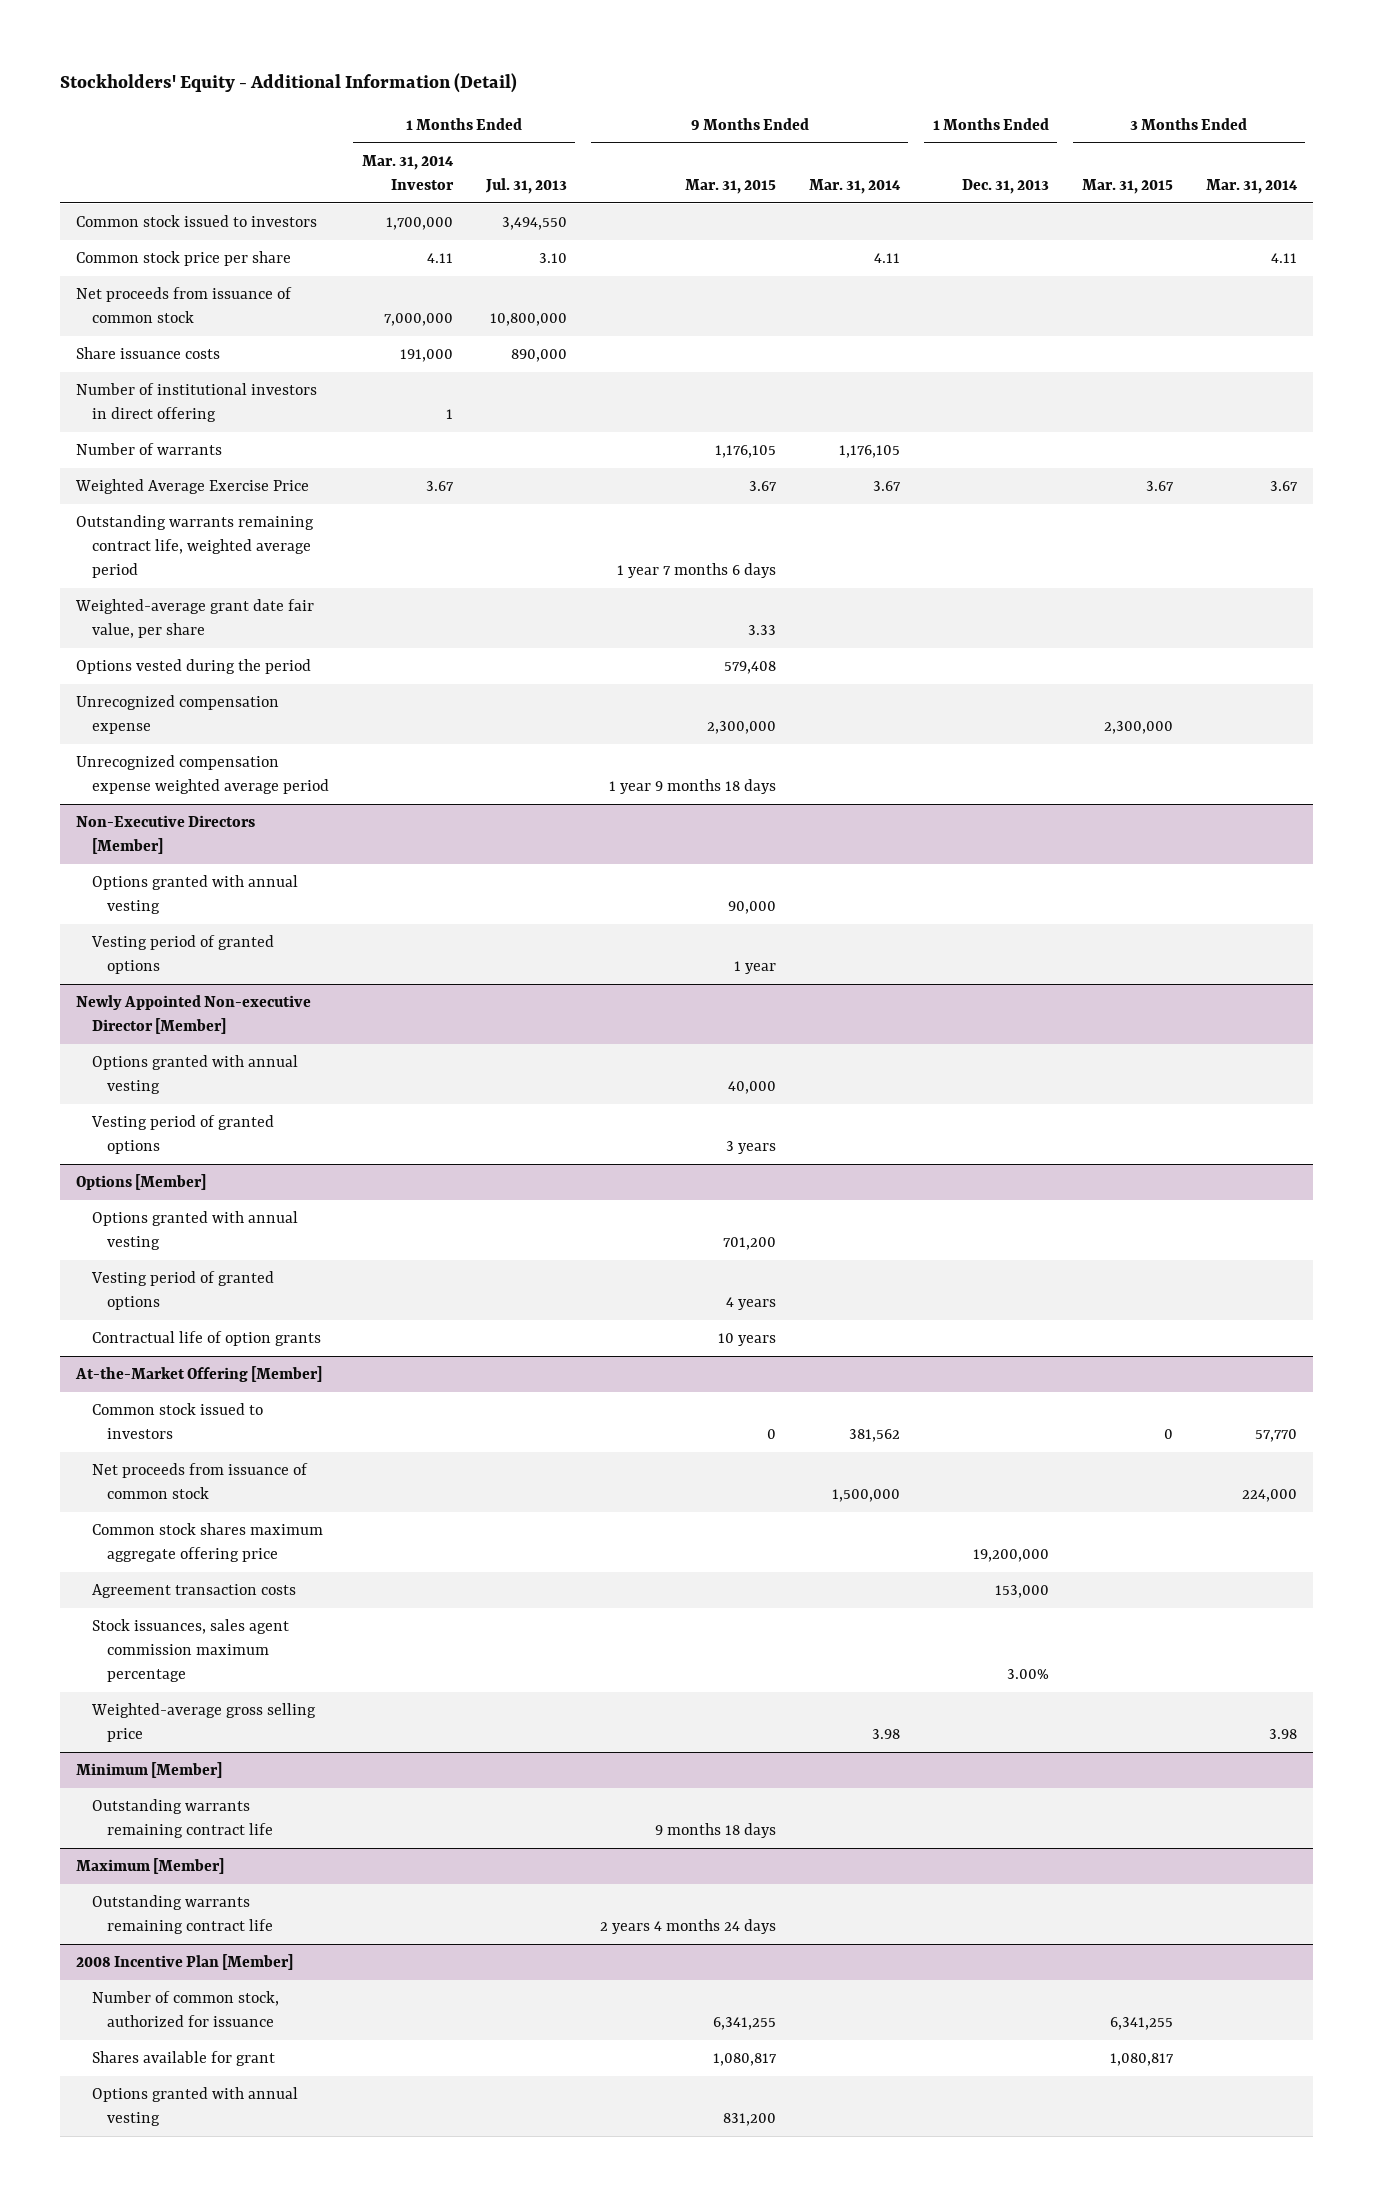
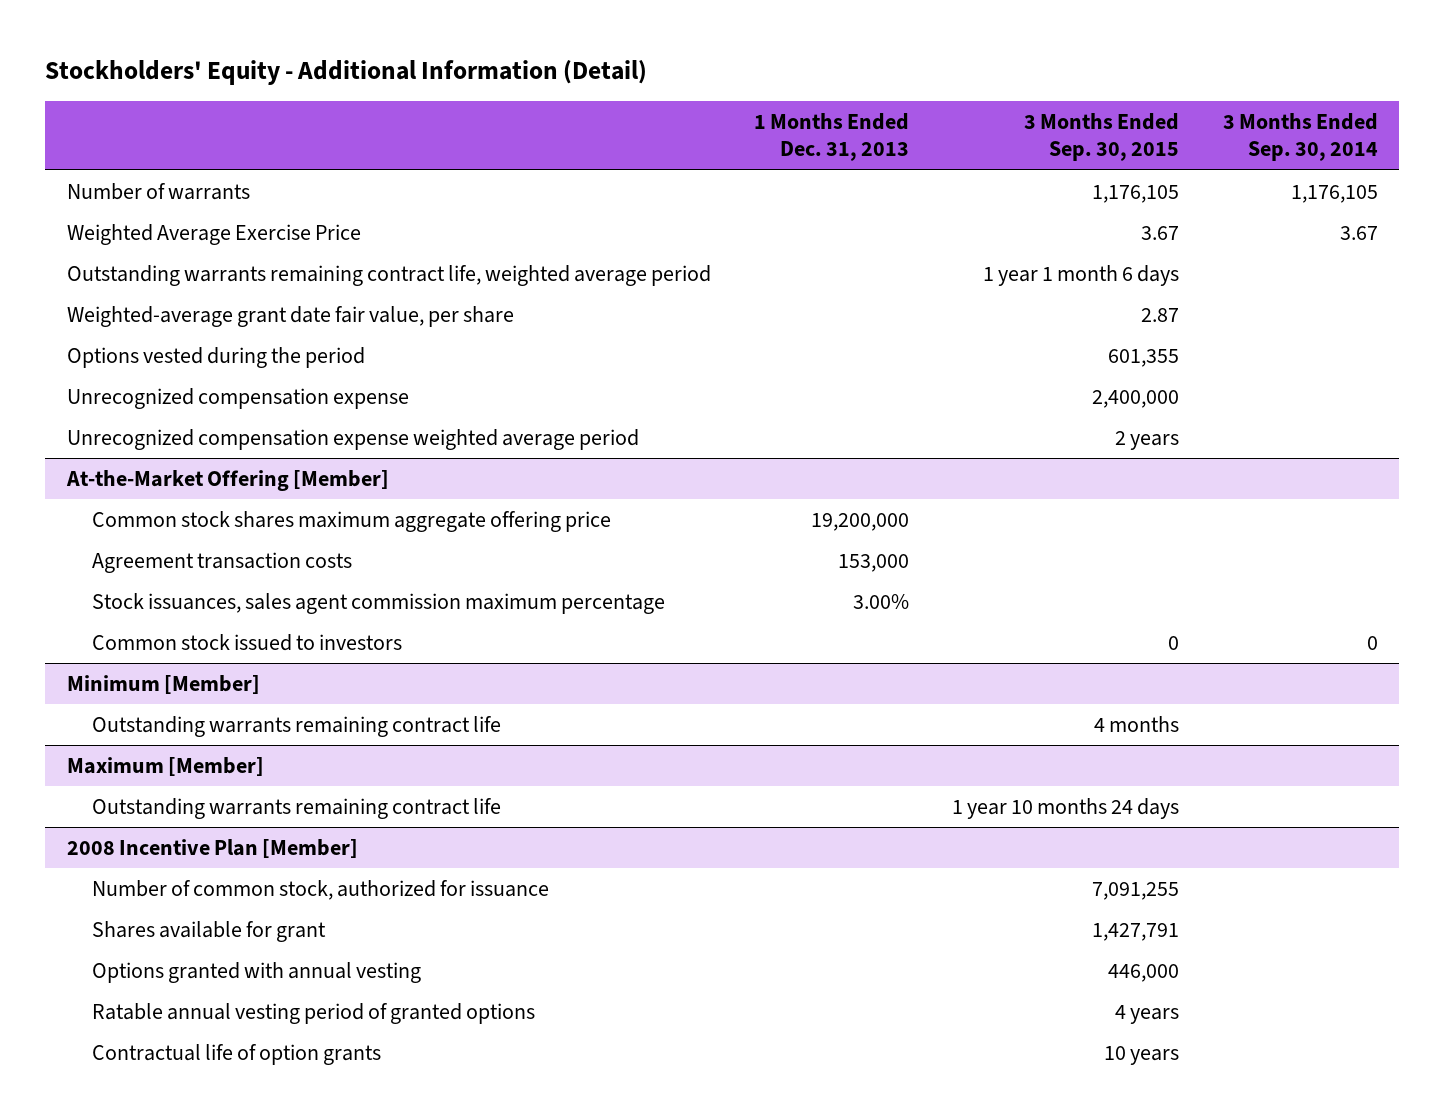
- | 1 Months Ended Mar. 31, 2014 Investor | 1 Months Ended Jul. 31, 2013 | 9 Months Ended Mar. 31, 2015 | 9 Months Ended Mar. 31, 2014 | 1 Months Ended Dec. 31, 2013 | 3 Months Ended Mar. 31, 2015 | 3 Months Ended Mar. 31, 2014
+ | 1 Months Ended Dec. 31, 2013 | 3 Months Ended Sep. 30, 2015 | 3 Months Ended Sep. 30, 2014
- Common stock issued to investors | 1,700,000 | 3,494,550 | | | | |
- Common stock price per share | 4.11 | 3.10 | | 4.11 | | | 4.11
- Net proceeds from issuance of common stock | 7,000,000 | 10,800,000 | | | | |
- Share issuance costs | 191,000 | 890,000 | | | | |
- Number of institutional investors in direct offering | 1 | | | | | |
- Non-Executive Directors [Member]
- Options granted with annual vesting | | | 90,000 | | | |
- Vesting period of granted options | | | 1 year | | | |
- Newly Appointed Non-executive Director [Member]
- Options granted with annual vesting | | | 40,000 | | | |
- Vesting period of granted options | | | 3 years | | | |
- Options [Member]
- Options granted with annual vesting | | | 701,200 | | | |
- Vesting period of granted options | | | 4 years | | | |
- Contractual life of option grants | | | 10 years | | | |
@ At-the-Market Offering [Member]
- Net proceeds from issuance of common stock | | | | 1,500,000 | | | 224,000
- Weighted-average gross selling price | | | | 3.98 | | | 3.98
moved down: Common stock issued to investors | | 0 | 0
@ 2008 Incentive Plan [Member]
+ Ratable annual vesting period of granted options | | 4 years |
+ Contractual life of option grants | | 10 years |

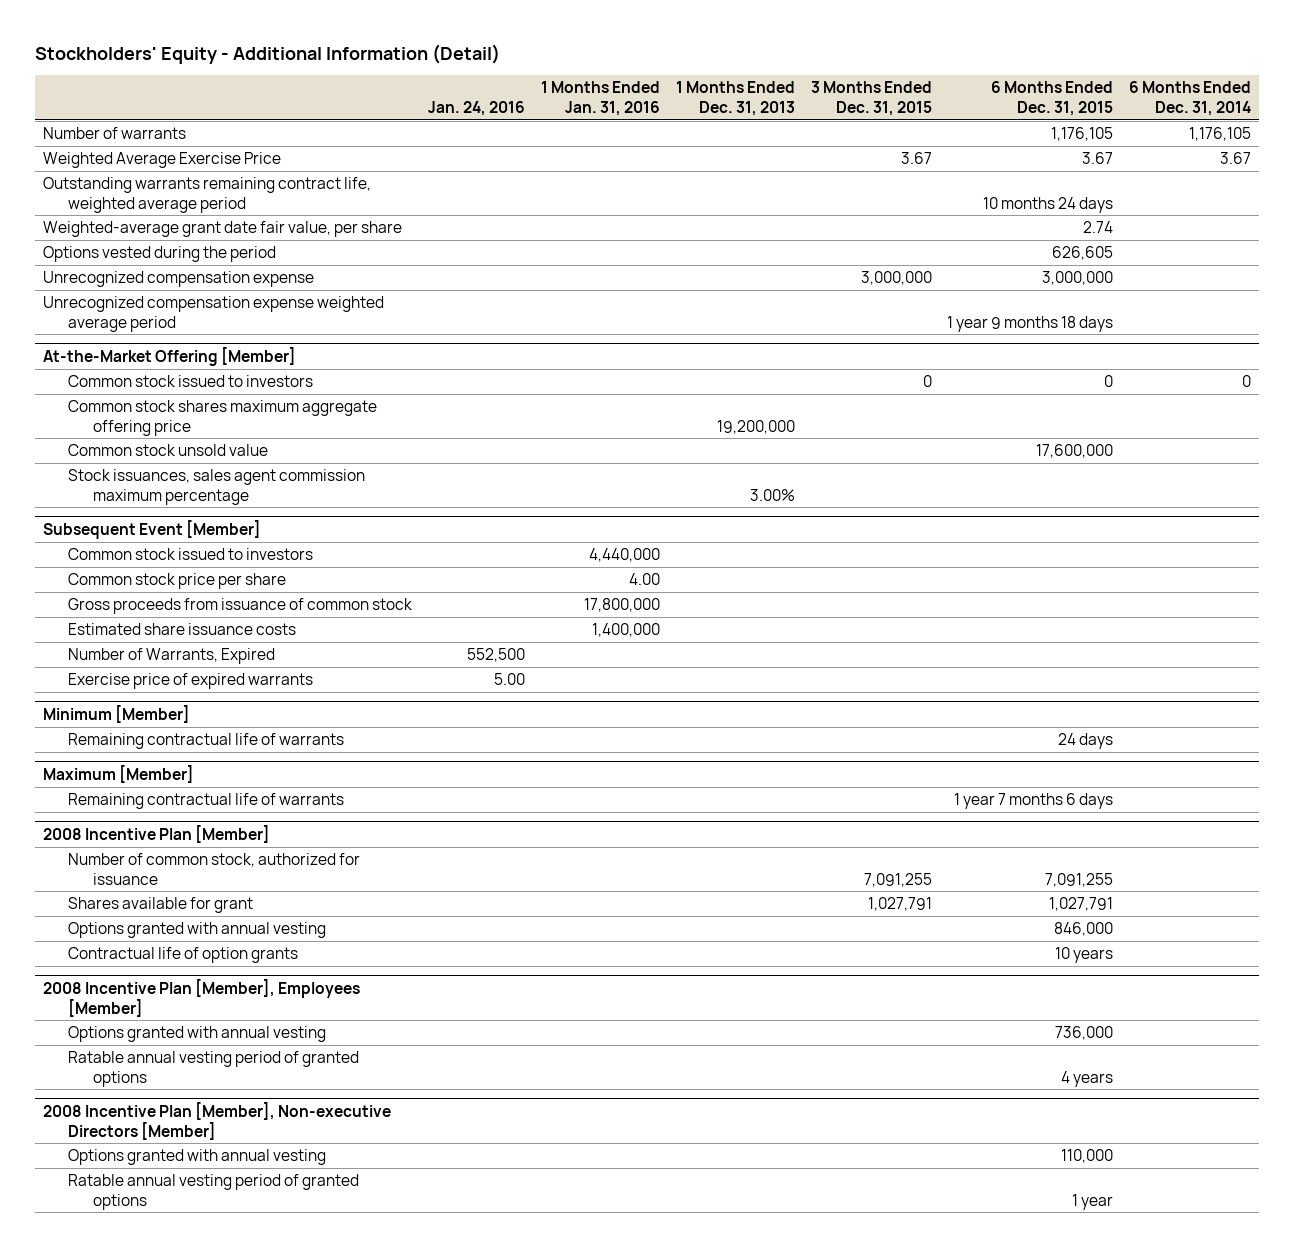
- | 1 Months Ended Dec. 31, 2013 | 3 Months Ended Sep. 30, 2015 | 3 Months Ended Sep. 30, 2014
+ | Jan. 24, 2016 | 1 Months Ended Jan. 31, 2016 | 1 Months Ended Dec. 31, 2013 | 3 Months Ended Dec. 31, 2015 | 6 Months Ended Dec. 31, 2015 | 6 Months Ended Dec. 31, 2014
@ At-the-Market Offering [Member]
moved up: Common stock issued to investors | | | | 0 | 0 | 0
- Agreement transaction costs | 153,000 | |
+ Common stock unsold value | | | | | 17,600,000 |
+ Subsequent Event [Member]
+ Common stock issued to investors | | 4,440,000 | | | |
+ Common stock price per share | | 4.00 | | | |
+ Gross proceeds from issuance of common stock | | 17,800,000 | | | |
+ Estimated share issuance costs | | 1,400,000 | | | |
+ Number of Warrants, Expired | 552,500 | | | | |
+ Exercise price of expired warrants | 5.00 | | | | |
@ Minimum [Member]
- Outstanding warrants remaining contract life | | 4 months |
+ Remaining contractual life of warrants | | | | | 24 days |
@ Maximum [Member]
- Outstanding warrants remaining contract life | | 1 year 10 months 24 days |
+ Remaining contractual life of warrants | | | | | 1 year 7 months 6 days |
@ 2008 Incentive Plan [Member]
- Ratable annual vesting period of granted options | | 4 years |
+ 2008 Incentive Plan [Member], Employees [Member]
+ Options granted with annual vesting | | | | | 736,000 |
+ Ratable annual vesting period of granted options | | | | | 4 years |
+ 2008 Incentive Plan [Member], Non-executive Directors [Member]
+ Options granted with annual vesting | | | | | 110,000 |
+ Ratable annual vesting period of granted options | | | | | 1 year |

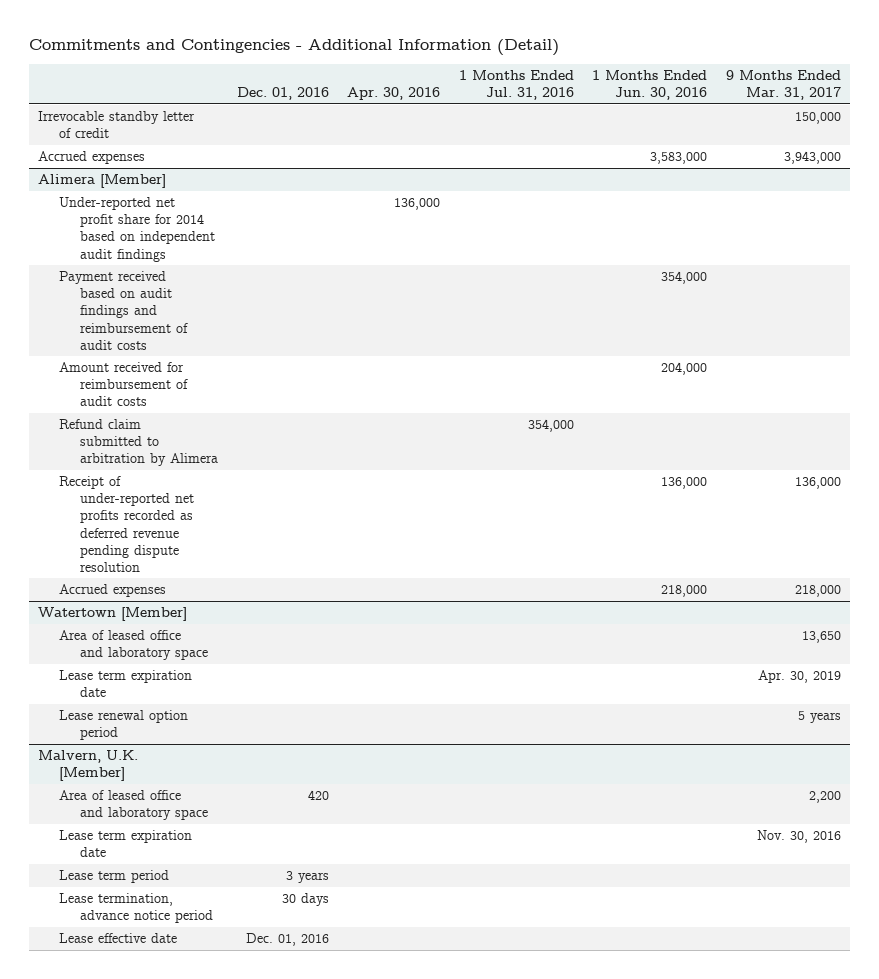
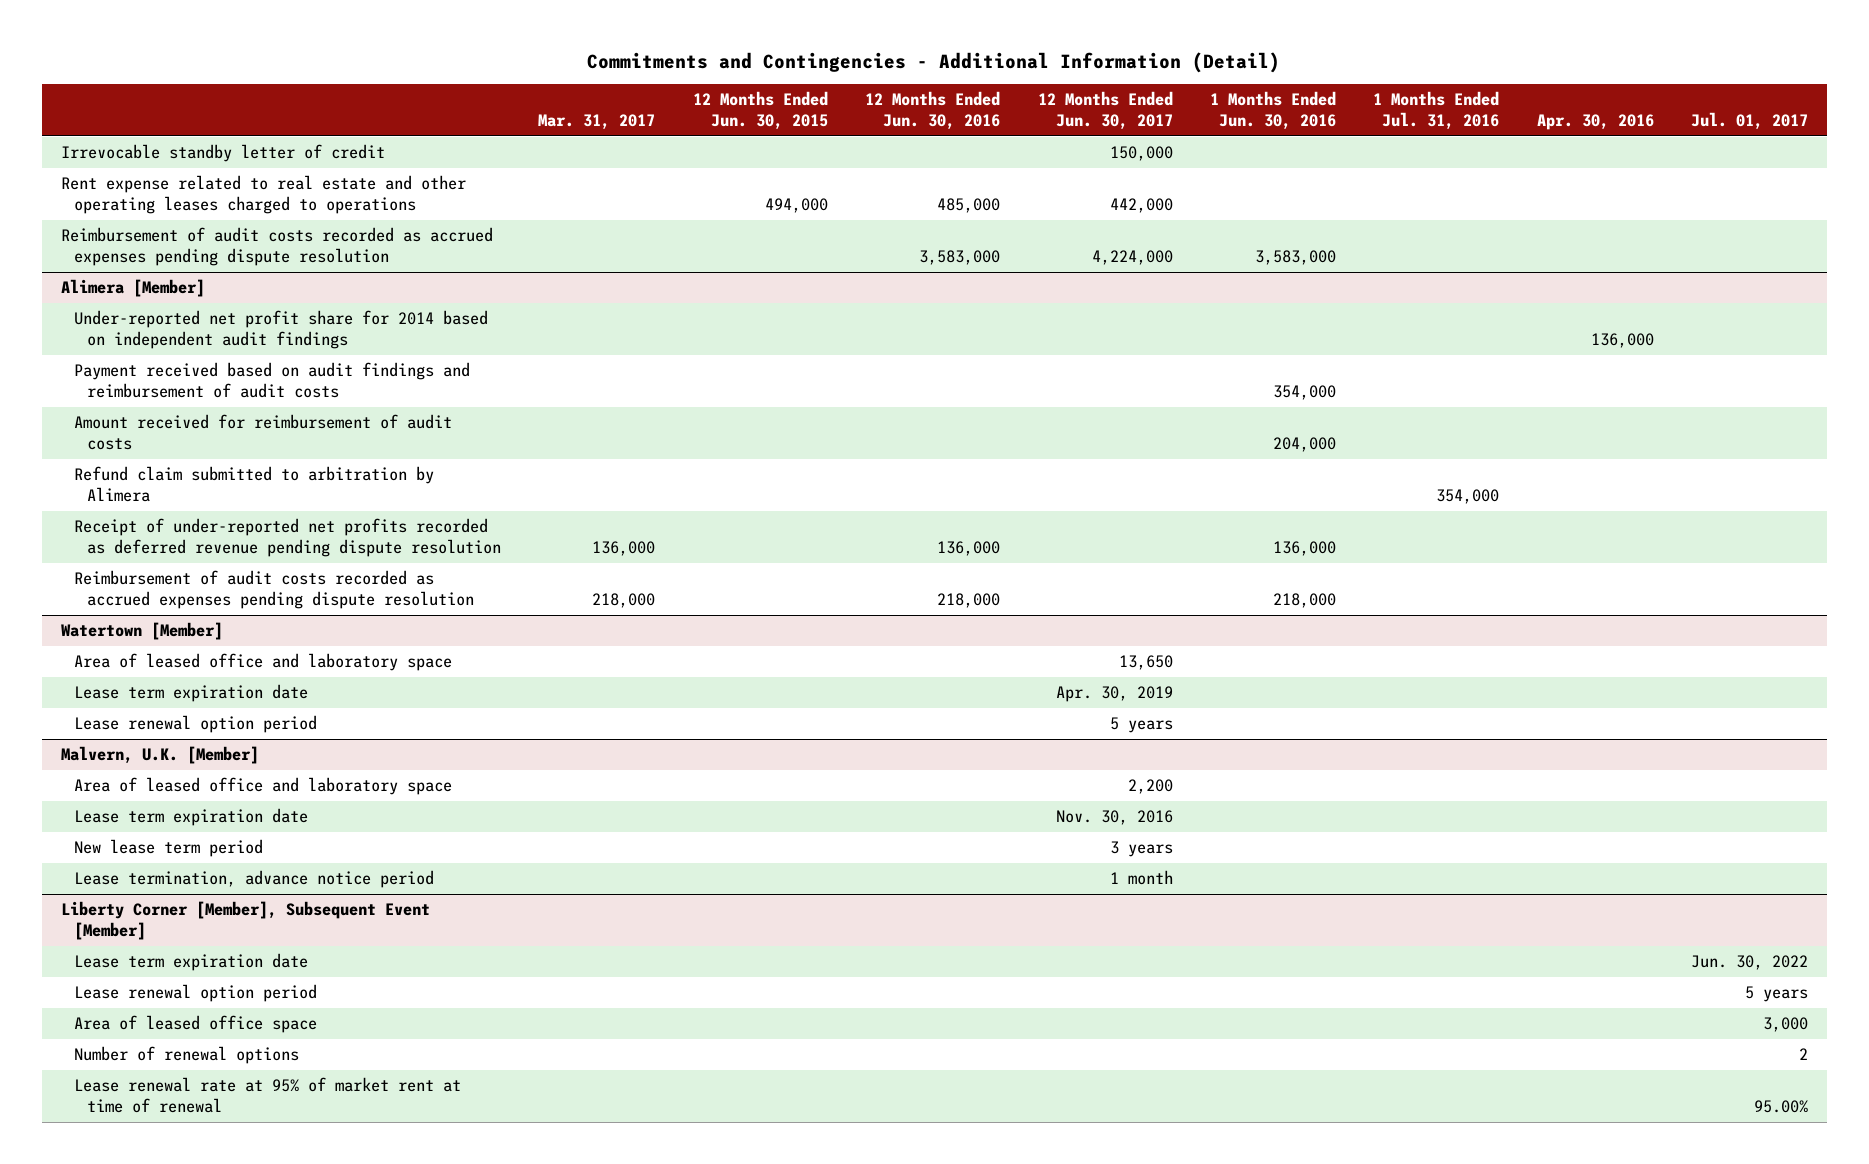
- | Dec. 01, 2016 | Apr. 30, 2016 | 1 Months Ended Jul. 31, 2016 | 1 Months Ended Jun. 30, 2016 | 9 Months Ended Mar. 31, 2017
+ | Mar. 31, 2017 | 12 Months Ended Jun. 30, 2015 | 12 Months Ended Jun. 30, 2016 | 12 Months Ended Jun. 30, 2017 | 1 Months Ended Jun. 30, 2016 | 1 Months Ended Jul. 31, 2016 | Apr. 30, 2016 | Jul. 01, 2017
- Accrued expenses | | | | 3,583,000 | 3,943,000
+ Rent expense related to real estate and other operating leases charged to operations | | 494,000 | 485,000 | 442,000 | | | |
+ Reimbursement of audit costs recorded as accrued expenses pending dispute resolution | | | 3,583,000 | 4,224,000 | 3,583,000 | | |
@ Alimera [Member]
- Accrued expenses | | | | 218,000 | 218,000
+ Reimbursement of audit costs recorded as accrued expenses pending dispute resolution | 218,000 | | 218,000 | | 218,000 | | |
@ Malvern, U.K. [Member]
- Lease term period | 3 years | | | |
+ New lease term period | | | | 3 years | | | |
- Lease effective date | Dec. 01, 2016 | | | |
+ Liberty Corner [Member], Subsequent Event [Member]
+ Lease term expiration date | | | | | | | | Jun. 30, 2022
+ Lease renewal option period | | | | | | | | 5 years
+ Area of leased office space | | | | | | | | 3,000
+ Number of renewal options | | | | | | | | 2
+ Lease renewal rate at 95% of market rent at time of renewal | | | | | | | | 95.00%

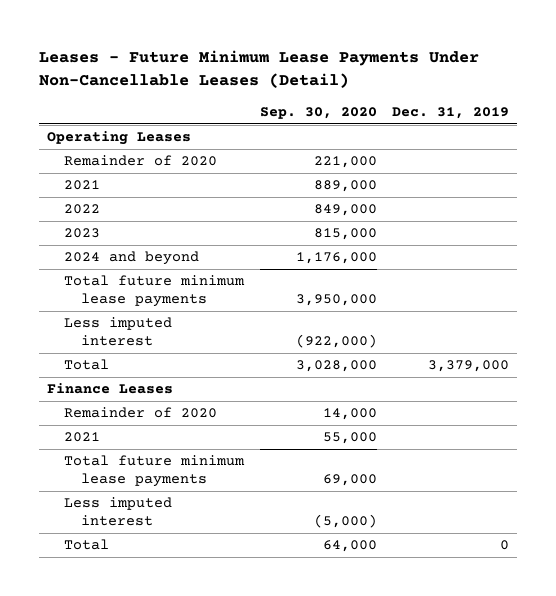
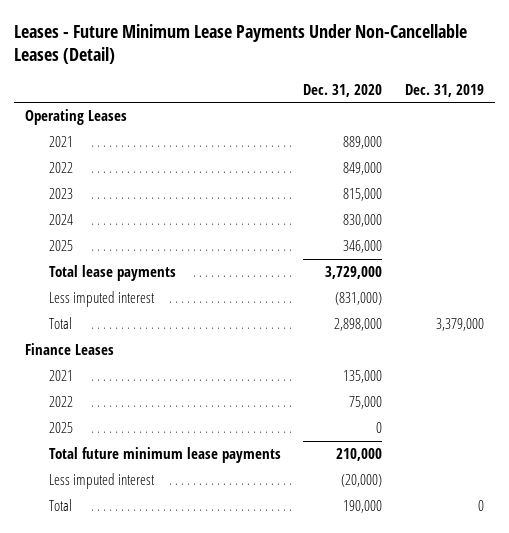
- | Sep. 30, 2020 | Dec. 31, 2019
+ | Dec. 31, 2020 | Dec. 31, 2019
- Remainder of 2020 | 221,000 |
- 2024 and beyond | 1,176,000 |
- Total future minimum lease payments | 3,950,000 |
+ 2024 | 830,000 |
+ 2025 | 346,000 |
+ Total lease payments | 3,729,000 |
- Remainder of 2020 | 14,000 |
+ 2022 | 75,000 |
+ 2025 | 0 |

